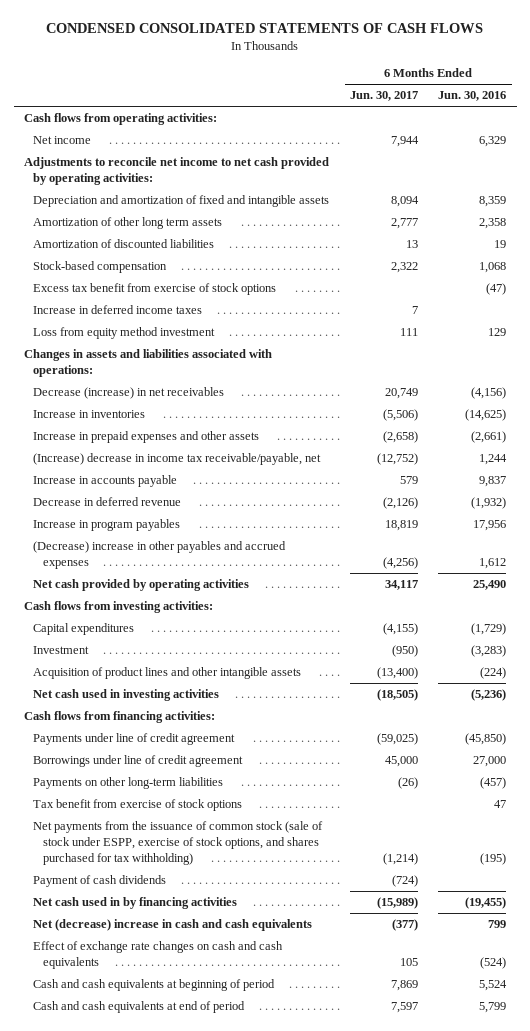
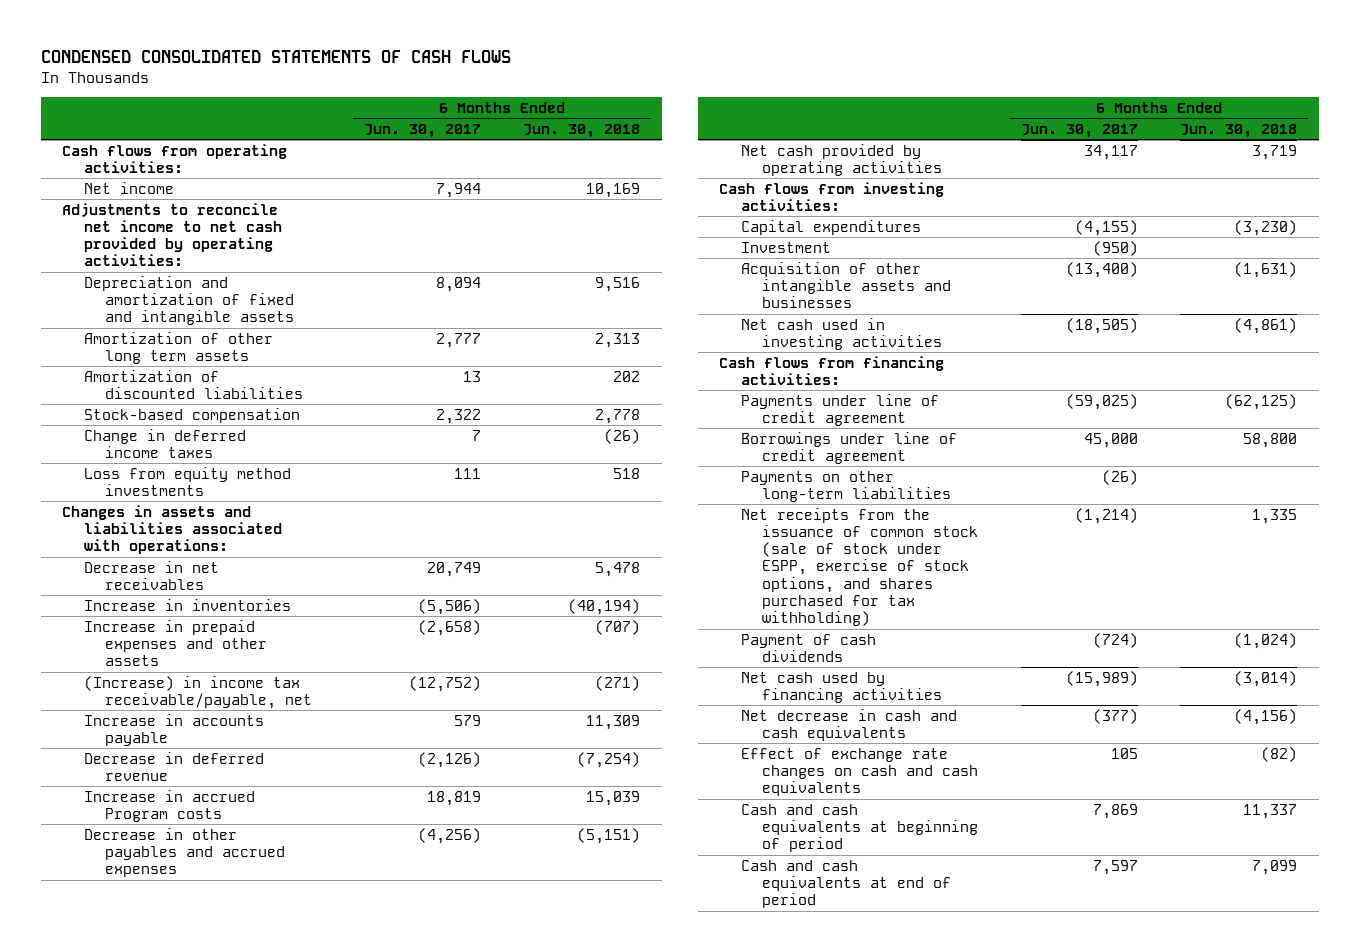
- | 6 Months Ended Jun. 30, 2017 | 6 Months Ended Jun. 30, 2016
+ | 6 Months Ended Jun. 30, 2017 | 6 Months Ended Jun. 30, 2018
- Excess tax benefit from exercise of stock options | | (47)
- Increase in deferred income taxes | 7 |
- Loss from equity method investment | 111 | 129
+ Change in deferred income taxes | 7 | (26)
+ Loss from equity method investments | 111 | 518
- Decrease (increase) in net receivables | 20,749 | (4,156)
+ Decrease in net receivables | 20,749 | 5,478
- (Increase) decrease in income tax receivable/payable, net | (12,752) | 1,244
+ (Increase) in income tax receivable/payable, net | (12,752) | (271)
- Increase in program payables | 18,819 | 17,956
- (Decrease) increase in other payables and accrued expenses | (4,256) | 1,612
+ Increase in accrued Program costs | 18,819 | 15,039
+ Decrease in other payables and accrued expenses | (4,256) | (5,151)
- Acquisition of product lines and other intangible assets | (13,400) | (224)
+ Acquisition of other intangible assets and businesses | (13,400) | (1,631)
- Tax benefit from exercise of stock options | | 47
- Net payments from the issuance of common stock (sale of stock under ESPP, exercise of stock options, and shares purchased for tax withholding) | (1,214) | (195)
+ Net receipts from the issuance of common stock (sale of stock under ESPP, exercise of stock options, and shares purchased for tax withholding) | (1,214) | 1,335
- Net cash used in by financing activities | (15,989) | (19,455)
- Net (decrease) increase in cash and cash equivalents | (377) | 799
+ Net cash used by financing activities | (15,989) | (3,014)
+ Net decrease in cash and cash equivalents | (377) | (4,156)

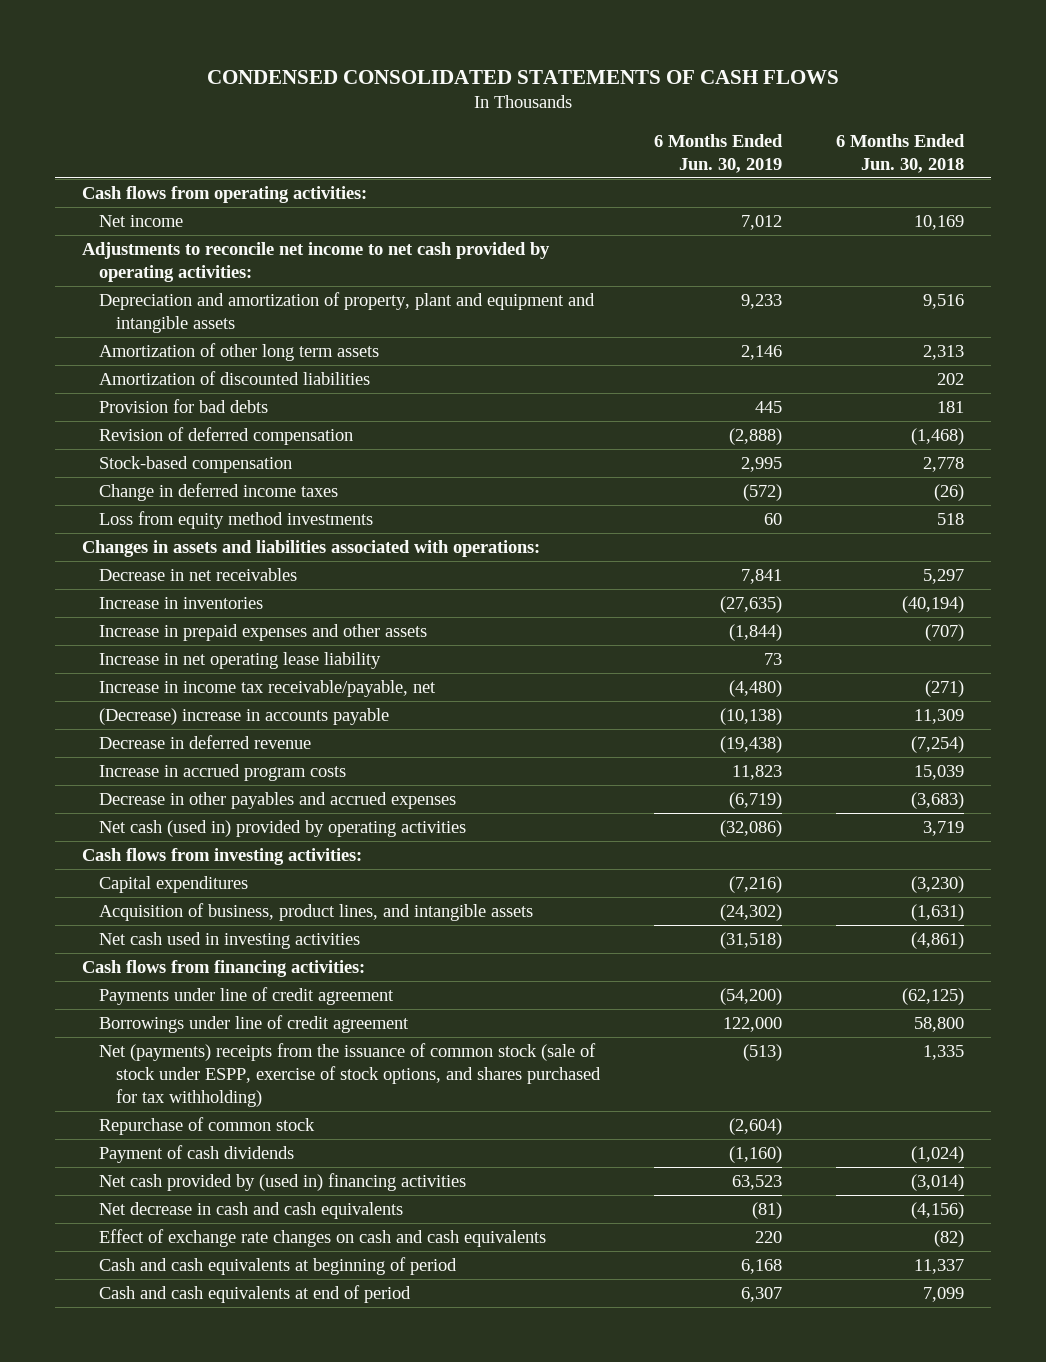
- | 6 Months Ended Jun. 30, 2017 | 6 Months Ended Jun. 30, 2018
+ | 6 Months Ended Jun. 30, 2019 | 6 Months Ended Jun. 30, 2018
- Depreciation and amortization of fixed and intangible assets | 8,094 | 9,516
+ Depreciation and amortization of property, plant and equipment and intangible assets | 9,233 | 9,516
+ Provision for bad debts | 445 | 181
+ Revision of deferred compensation | (2,888) | (1,468)
- Decrease in net receivables | 20,749 | 5,478
+ Decrease in net receivables | 7,841 | 5,297
- (Increase) in income tax receivable/payable, net | (12,752) | (271)
- Increase in accounts payable | 579 | 11,309
+ Increase in net operating lease liability | 73 |
+ Increase in income tax receivable/payable, net | (4,480) | (271)
+ (Decrease) increase in accounts payable | (10,138) | 11,309
- Increase in accrued Program costs | 18,819 | 15,039
- Decrease in other payables and accrued expenses | (4,256) | (5,151)
- Net cash provided by operating activities | 34,117 | 3,719
+ Increase in accrued program costs | 11,823 | 15,039
+ Decrease in other payables and accrued expenses | (6,719) | (3,683)
+ Net cash (used in) provided by operating activities | (32,086) | 3,719
- Investment | (950) |
- Acquisition of other intangible assets and businesses | (13,400) | (1,631)
+ Acquisition of business, product lines, and intangible assets | (24,302) | (1,631)
- Payments on other long-term liabilities | (26) |
- Net receipts from the issuance of common stock (sale of stock under ESPP, exercise of stock options, and shares purchased for tax withholding) | (1,214) | 1,335
+ Net (payments) receipts from the issuance of common stock (sale of stock under ESPP, exercise of stock options, and shares purchased for tax withholding) | (513) | 1,335
+ Repurchase of common stock | (2,604) |
- Net cash used by financing activities | (15,989) | (3,014)
+ Net cash provided by (used in) financing activities | 63,523 | (3,014)

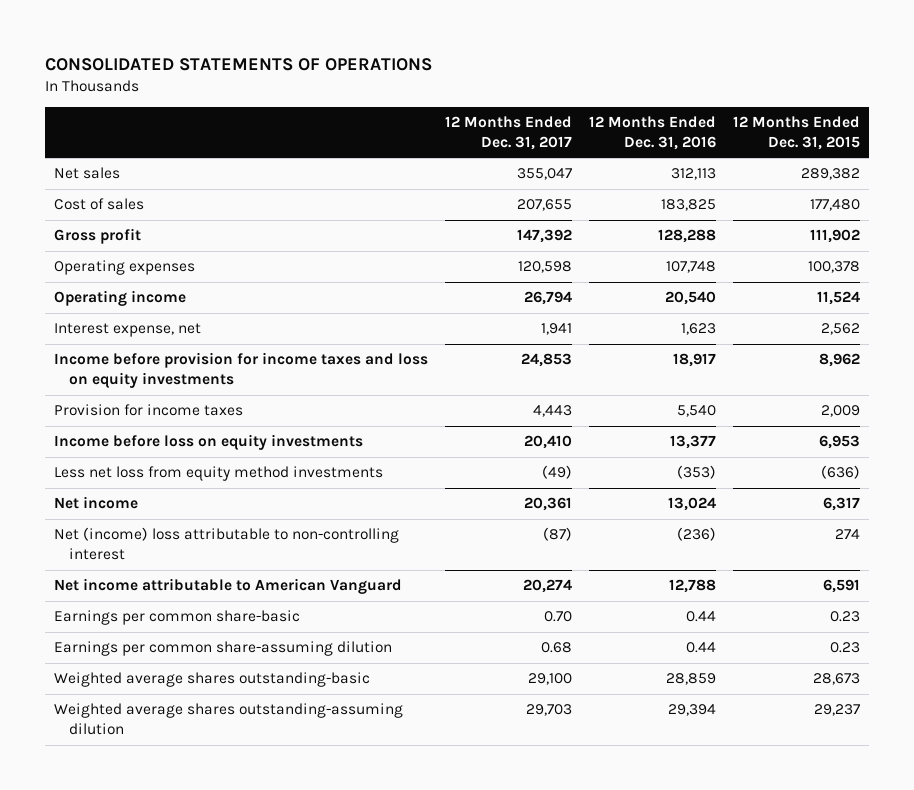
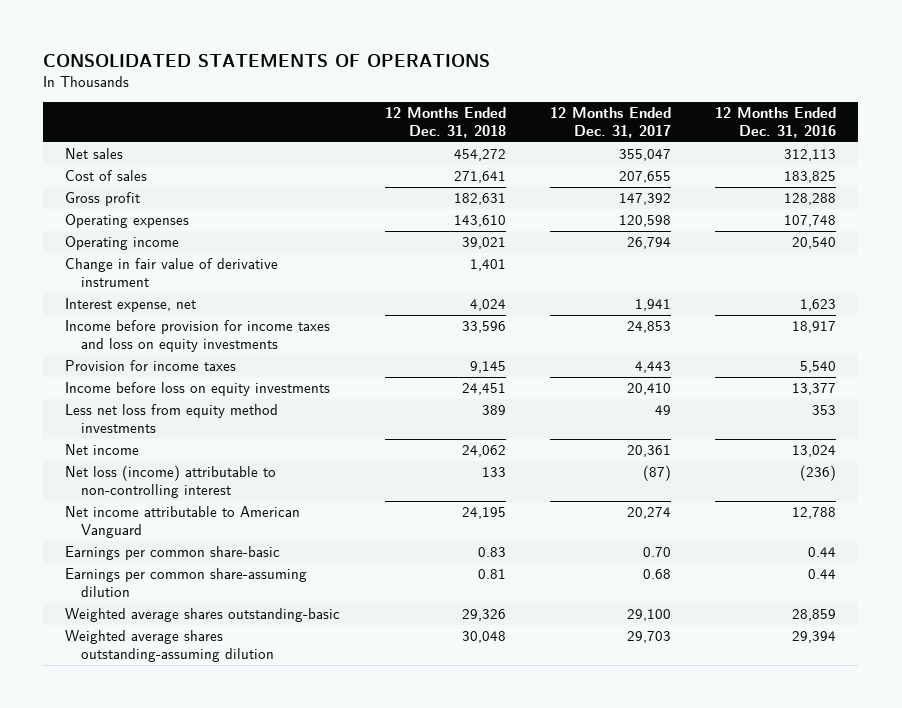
- | 12 Months Ended Dec. 31, 2017 | 12 Months Ended Dec. 31, 2016 | 12 Months Ended Dec. 31, 2015
+ | 12 Months Ended Dec. 31, 2018 | 12 Months Ended Dec. 31, 2017 | 12 Months Ended Dec. 31, 2016
+ Change in fair value of derivative instrument | 1,401 | |
- Less net loss from equity method investments | (49) | (353) | (636)
+ Less net loss from equity method investments | 389 | 49 | 353
- Net (income) loss attributable to non-controlling interest | (87) | (236) | 274
+ Net loss (income) attributable to non-controlling interest | 133 | (87) | (236)

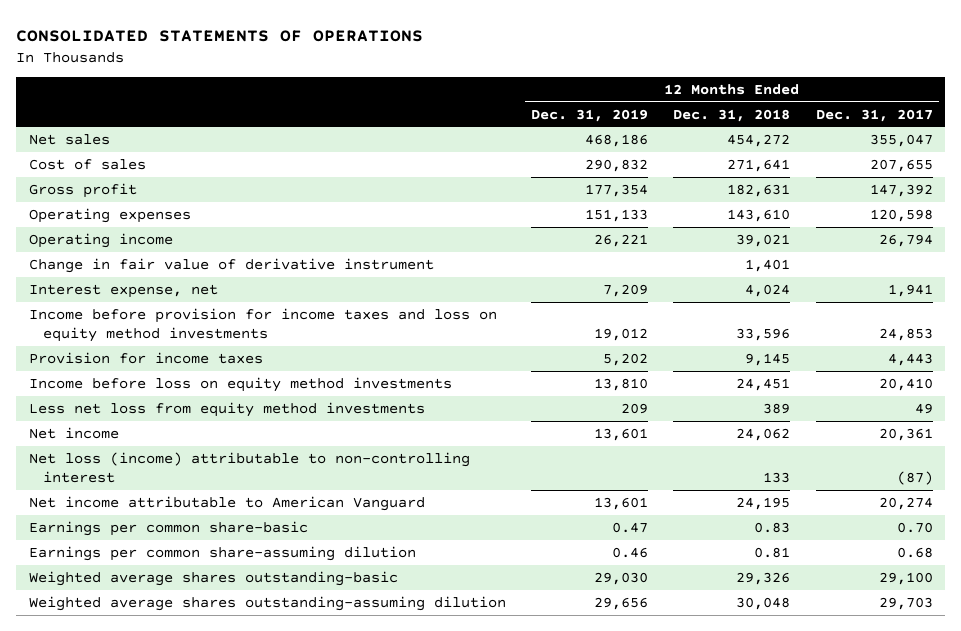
- | 12 Months Ended Dec. 31, 2018 | 12 Months Ended Dec. 31, 2017 | 12 Months Ended Dec. 31, 2016
+ | 12 Months Ended Dec. 31, 2019 | 12 Months Ended Dec. 31, 2018 | 12 Months Ended Dec. 31, 2017
- Income before provision for income taxes and loss on equity investments | 33,596 | 24,853 | 18,917
+ Income before provision for income taxes and loss on equity method investments | 19,012 | 33,596 | 24,853
- Income before loss on equity investments | 24,451 | 20,410 | 13,377
+ Income before loss on equity method investments | 13,810 | 24,451 | 20,410

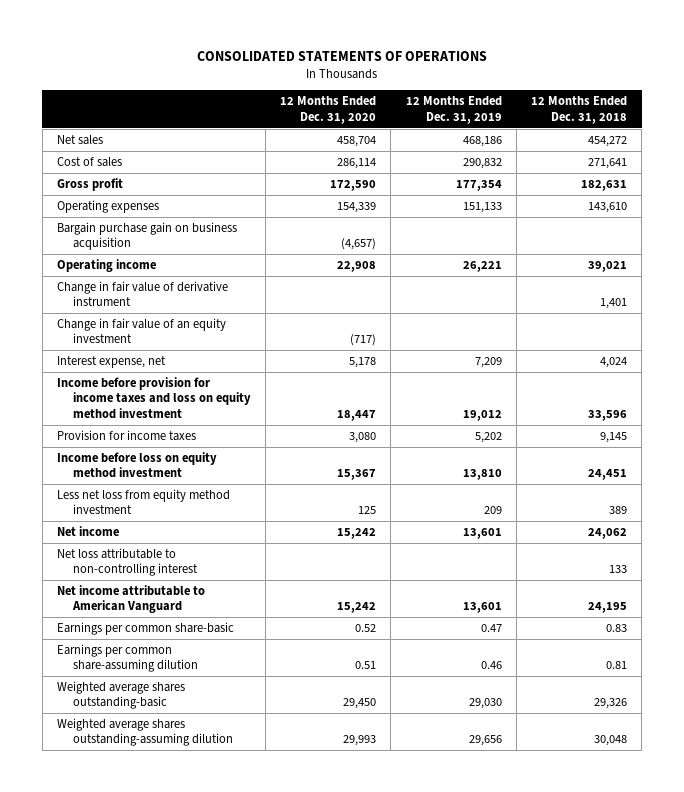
- | 12 Months Ended Dec. 31, 2019 | 12 Months Ended Dec. 31, 2018 | 12 Months Ended Dec. 31, 2017
+ | 12 Months Ended Dec. 31, 2020 | 12 Months Ended Dec. 31, 2019 | 12 Months Ended Dec. 31, 2018
+ Bargain purchase gain on business acquisition | (4,657) | |
+ Change in fair value of an equity investment | (717) | |
- Income before provision for income taxes and loss on equity method investments | 19,012 | 33,596 | 24,853
+ Income before provision for income taxes and loss on equity method investment | 18,447 | 19,012 | 33,596
- Income before loss on equity method investments | 13,810 | 24,451 | 20,410
- Less net loss from equity method investments | 209 | 389 | 49
+ Income before loss on equity method investment | 15,367 | 13,810 | 24,451
+ Less net loss from equity method investment | 125 | 209 | 389
- Net loss (income) attributable to non-controlling interest | | 133 | (87)
+ Net loss attributable to non-controlling interest | | | 133

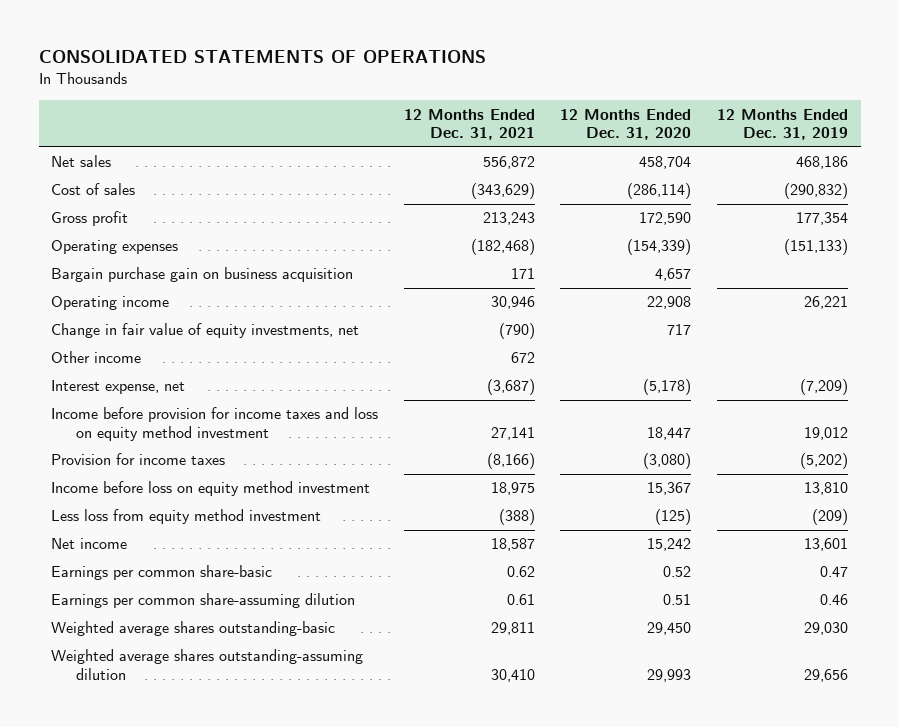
- | 12 Months Ended Dec. 31, 2020 | 12 Months Ended Dec. 31, 2019 | 12 Months Ended Dec. 31, 2018
+ | 12 Months Ended Dec. 31, 2021 | 12 Months Ended Dec. 31, 2020 | 12 Months Ended Dec. 31, 2019
- Cost of sales | 286,114 | 290,832 | 271,641
+ Cost of sales | (343,629) | (286,114) | (290,832)
- Operating expenses | 154,339 | 151,133 | 143,610
- Bargain purchase gain on business acquisition | (4,657) | |
+ Operating expenses | (182,468) | (154,339) | (151,133)
+ Bargain purchase gain on business acquisition | 171 | 4,657 |
- Change in fair value of derivative instrument | | | 1,401
- Change in fair value of an equity investment | (717) | |
- Interest expense, net | 5,178 | 7,209 | 4,024
+ Change in fair value of equity investments, net | (790) | 717 |
+ Other income | 672 | |
+ Interest expense, net | (3,687) | (5,178) | (7,209)
- Provision for income taxes | 3,080 | 5,202 | 9,145
+ Provision for income taxes | (8,166) | (3,080) | (5,202)
- Less net loss from equity method investment | 125 | 209 | 389
+ Less loss from equity method investment | (388) | (125) | (209)
- Net loss attributable to non-controlling interest | | | 133
- Net income attributable to American Vanguard | 15,242 | 13,601 | 24,195

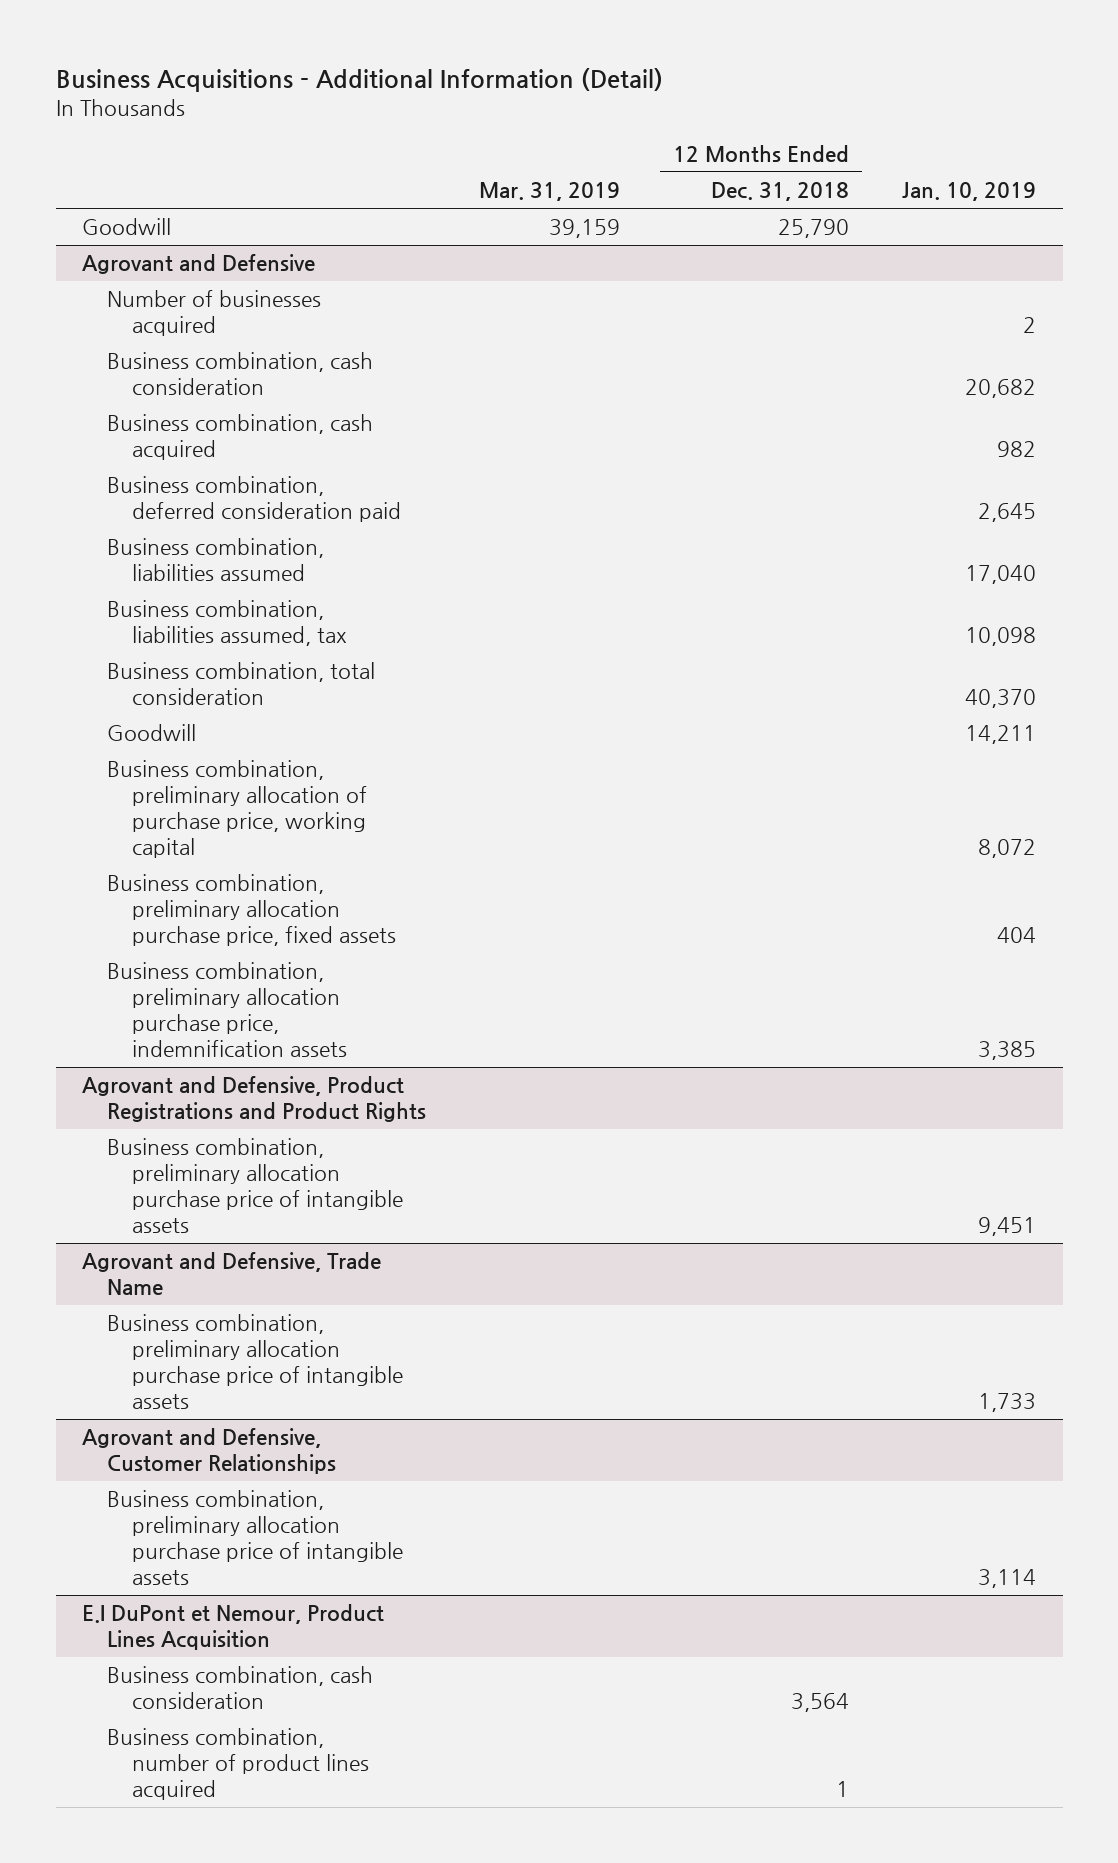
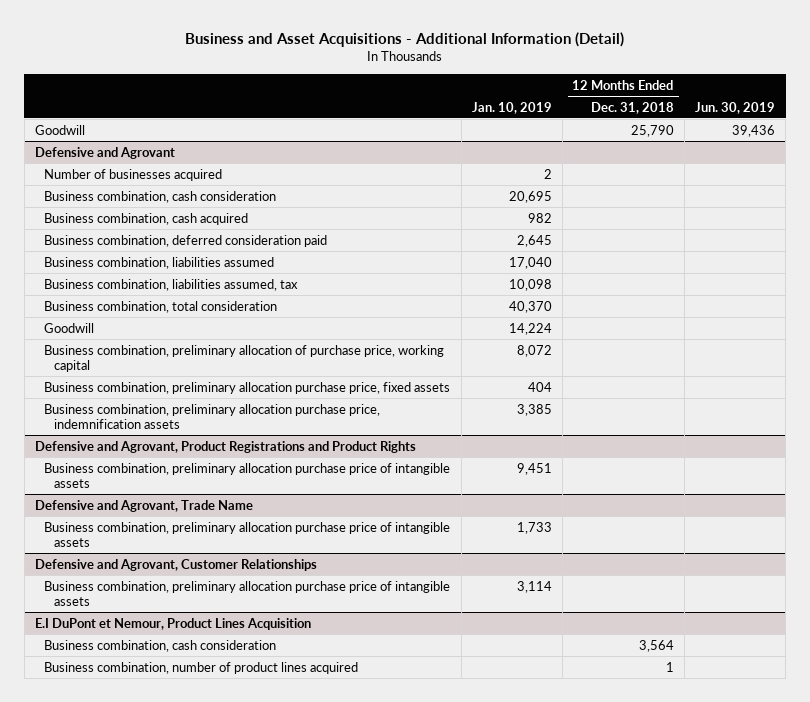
- Business Acquisitions - Additional Information (Detail)
+ Business and Asset Acquisitions - Additional Information (Detail)
- | Mar. 31, 2019 | 12 Months Ended Dec. 31, 2018 | Jan. 10, 2019
+ | Jan. 10, 2019 | 12 Months Ended Dec. 31, 2018 | Jun. 30, 2019
- Agrovant and Defensive
+ Defensive and Agrovant
- Business combination, cash consideration | | | 20,682
+ Business combination, cash consideration | 20,695 | |
- Goodwill | | | 14,211
+ Goodwill | 14,224 | |
- Agrovant and Defensive, Product Registrations and Product Rights
+ Defensive and Agrovant, Product Registrations and Product Rights
- Agrovant and Defensive, Trade Name
+ Defensive and Agrovant, Trade Name
- Agrovant and Defensive, Customer Relationships
+ Defensive and Agrovant, Customer Relationships

